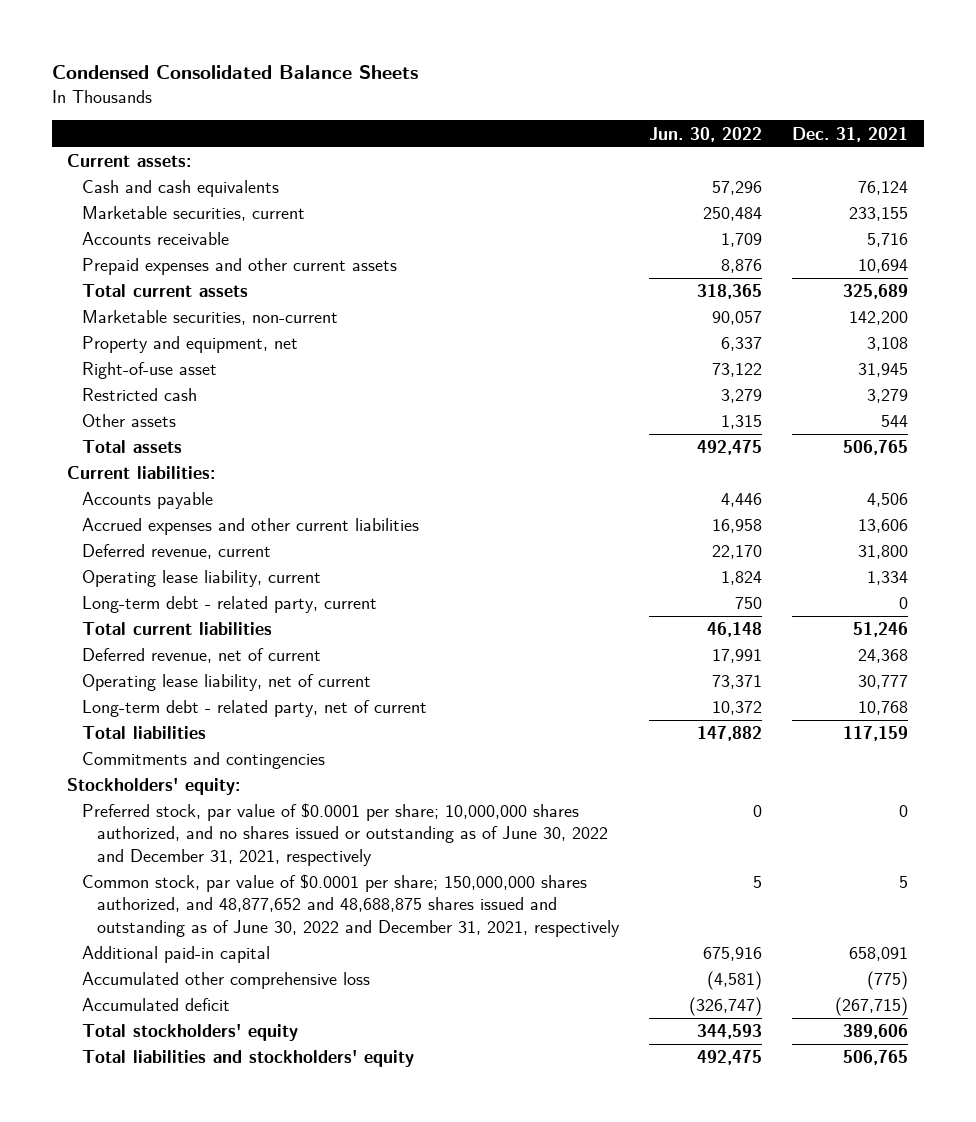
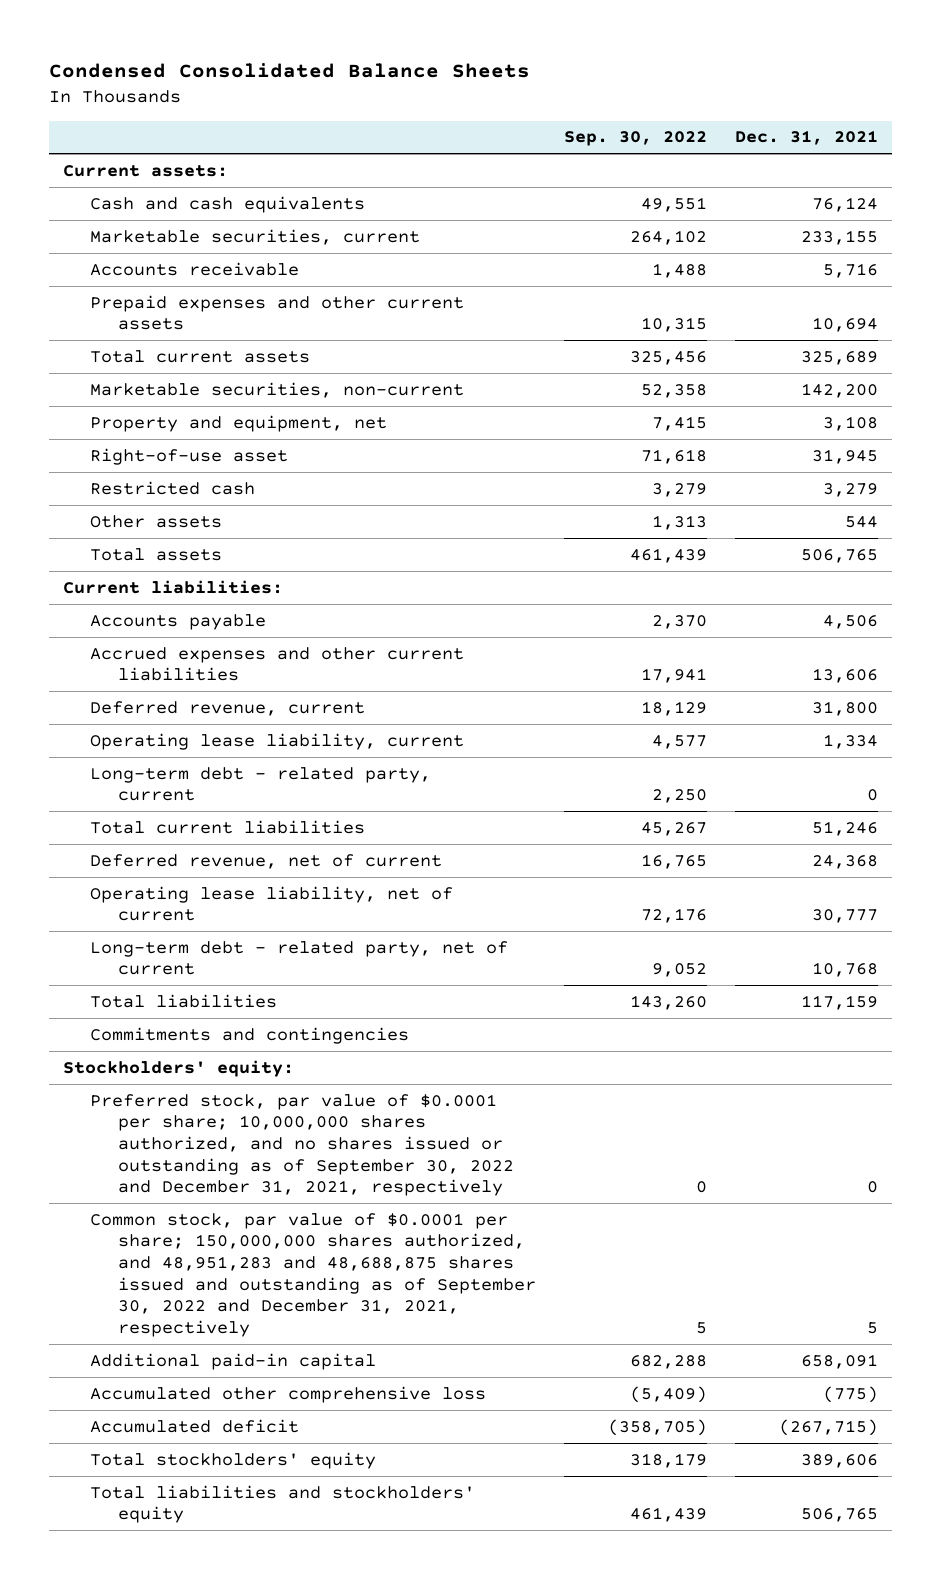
- | Jun. 30, 2022 | Dec. 31, 2021
+ | Sep. 30, 2022 | Dec. 31, 2021
- Preferred stock, par value of $0.0001 per share; 10,000,000 shares authorized, and no shares issued or outstanding as of June 30, 2022 and December 31, 2021, respectively | 0 | 0
- Common stock, par value of $0.0001 per share; 150,000,000 shares authorized, and 48,877,652 and 48,688,875 shares issued and outstanding as of June 30, 2022 and December 31, 2021, respectively | 5 | 5
+ Preferred stock, par value of $0.0001 per share; 10,000,000 shares authorized, and no shares issued or outstanding as of September 30, 2022 and December 31, 2021, respectively | 0 | 0
+ Common stock, par value of $0.0001 per share; 150,000,000 shares authorized, and 48,951,283 and 48,688,875 shares issued and outstanding as of September 30, 2022 and December 31, 2021, respectively | 5 | 5

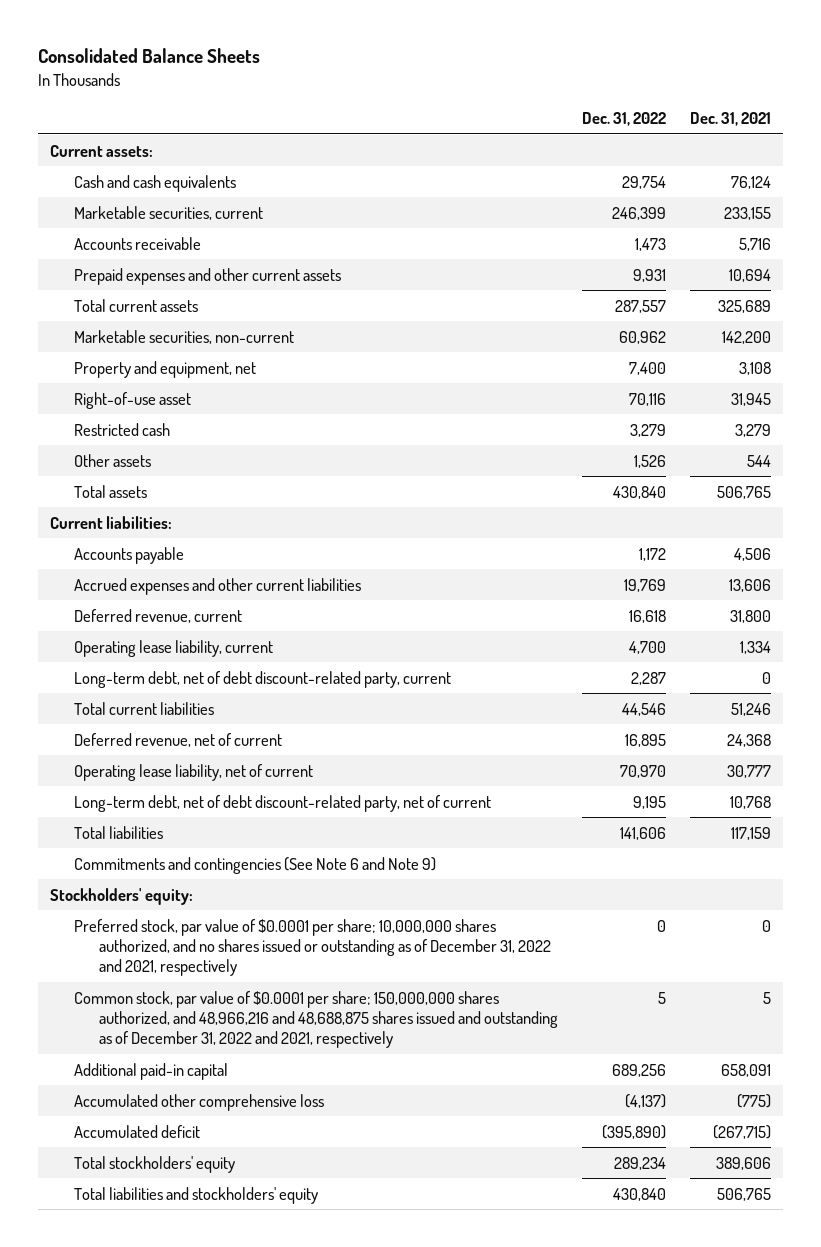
- Condensed Consolidated Balance Sheets
+ Consolidated Balance Sheets
- | Sep. 30, 2022 | Dec. 31, 2021
+ | Dec. 31, 2022 | Dec. 31, 2021
- Long-term debt - related party, current | 2,250 | 0
+ Long-term debt, net of debt discount-related party, current | 2,287 | 0
- Long-term debt - related party, net of current | 9,052 | 10,768
+ Long-term debt, net of debt discount-related party, net of current | 9,195 | 10,768
- Commitments and contingencies
+ Commitments and contingencies (See Note 6 and Note 9)
- Preferred stock, par value of $0.0001 per share; 10,000,000 shares authorized, and no shares issued or outstanding as of September 30, 2022 and December 31, 2021, respectively | 0 | 0
- Common stock, par value of $0.0001 per share; 150,000,000 shares authorized, and 48,951,283 and 48,688,875 shares issued and outstanding as of September 30, 2022 and December 31, 2021, respectively | 5 | 5
+ Preferred stock, par value of $0.0001 per share; 10,000,000 shares authorized, and no shares issued or outstanding as of December 31, 2022 and 2021, respectively | 0 | 0
+ Common stock, par value of $0.0001 per share; 150,000,000 shares authorized, and 48,966,216 and 48,688,875 shares issued and outstanding as of December 31, 2022 and 2021, respectively | 5 | 5

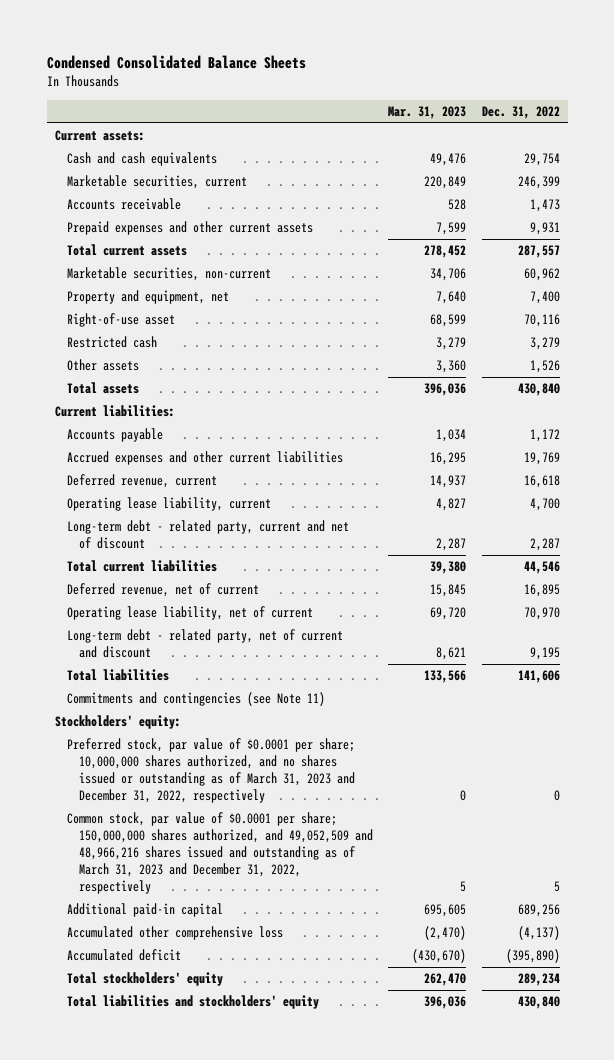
- Consolidated Balance Sheets
+ Condensed Consolidated Balance Sheets
- | Dec. 31, 2022 | Dec. 31, 2021
+ | Mar. 31, 2023 | Dec. 31, 2022
- Long-term debt, net of debt discount-related party, current | 2,287 | 0
+ Long-term debt - related party, current and net of discount | 2,287 | 2,287
- Long-term debt, net of debt discount-related party, net of current | 9,195 | 10,768
+ Long-term debt - related party, net of current and discount | 8,621 | 9,195
- Commitments and contingencies (See Note 6 and Note 9)
+ Commitments and contingencies (see Note 11)
- Preferred stock, par value of $0.0001 per share; 10,000,000 shares authorized, and no shares issued or outstanding as of December 31, 2022 and 2021, respectively | 0 | 0
- Common stock, par value of $0.0001 per share; 150,000,000 shares authorized, and 48,966,216 and 48,688,875 shares issued and outstanding as of December 31, 2022 and 2021, respectively | 5 | 5
+ Preferred stock, par value of $0.0001 per share; 10,000,000 shares authorized, and no shares issued or outstanding as of March 31, 2023 and December 31, 2022, respectively | 0 | 0
+ Common stock, par value of $0.0001 per share; 150,000,000 shares authorized, and 49,052,509 and 48,966,216 shares issued and outstanding as of March 31, 2023 and December 31, 2022, respectively | 5 | 5

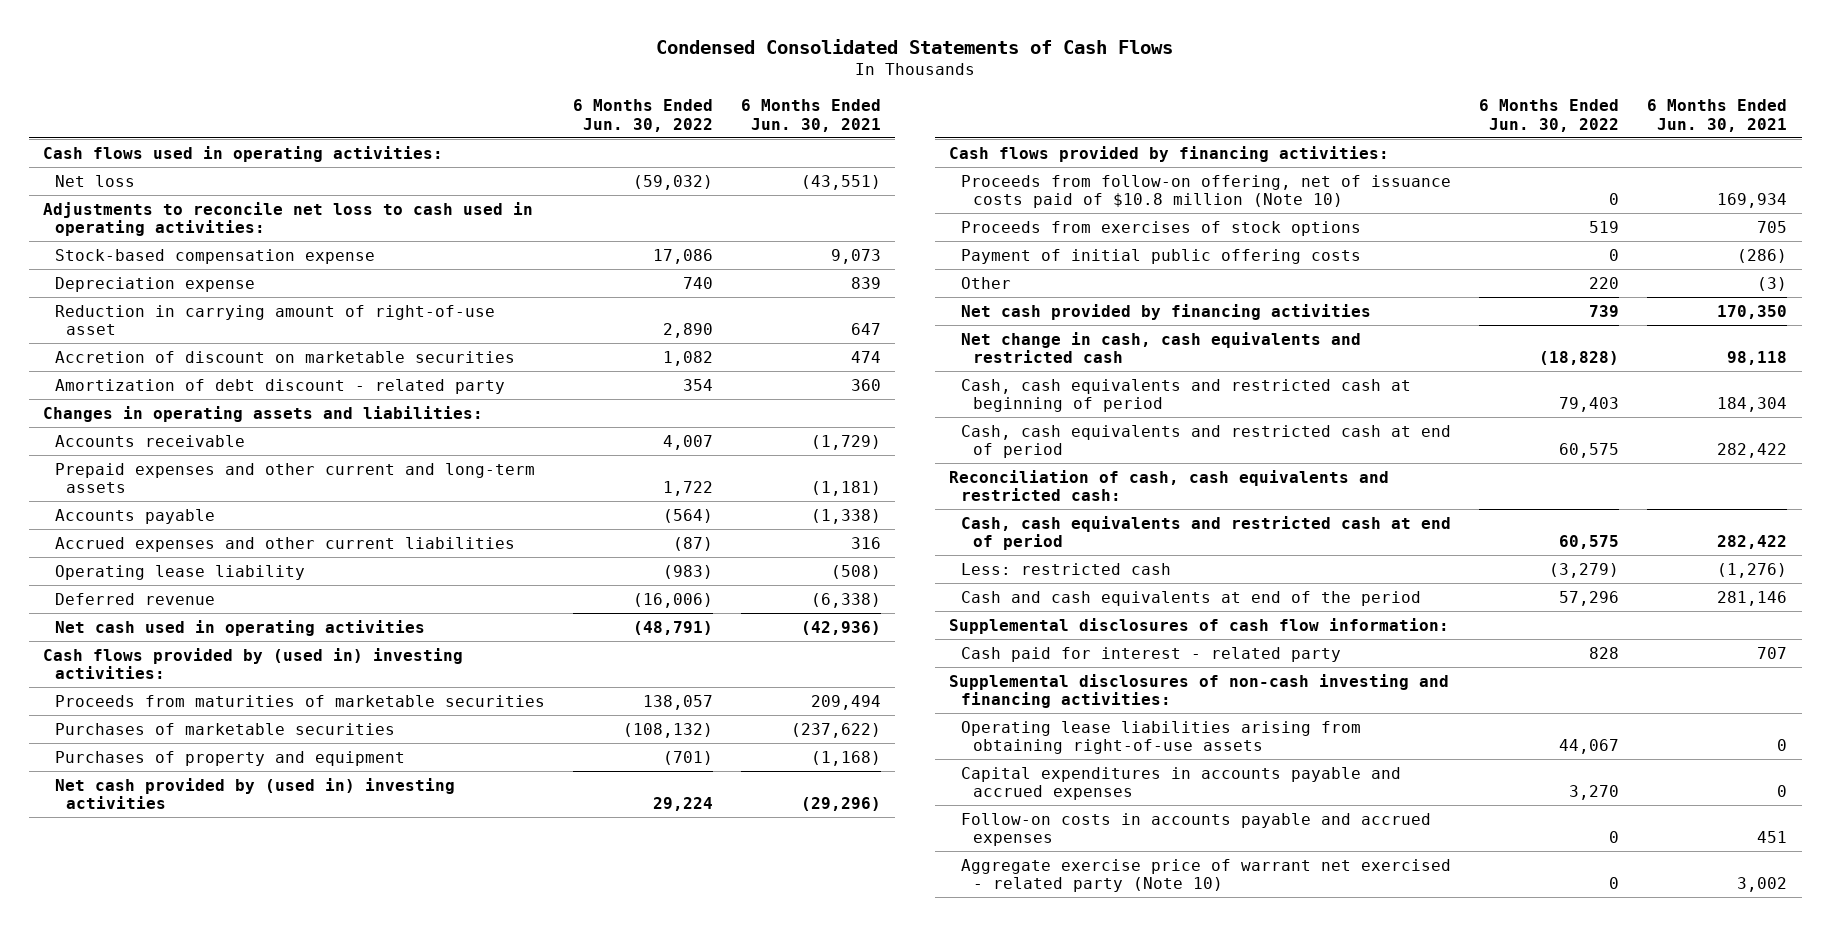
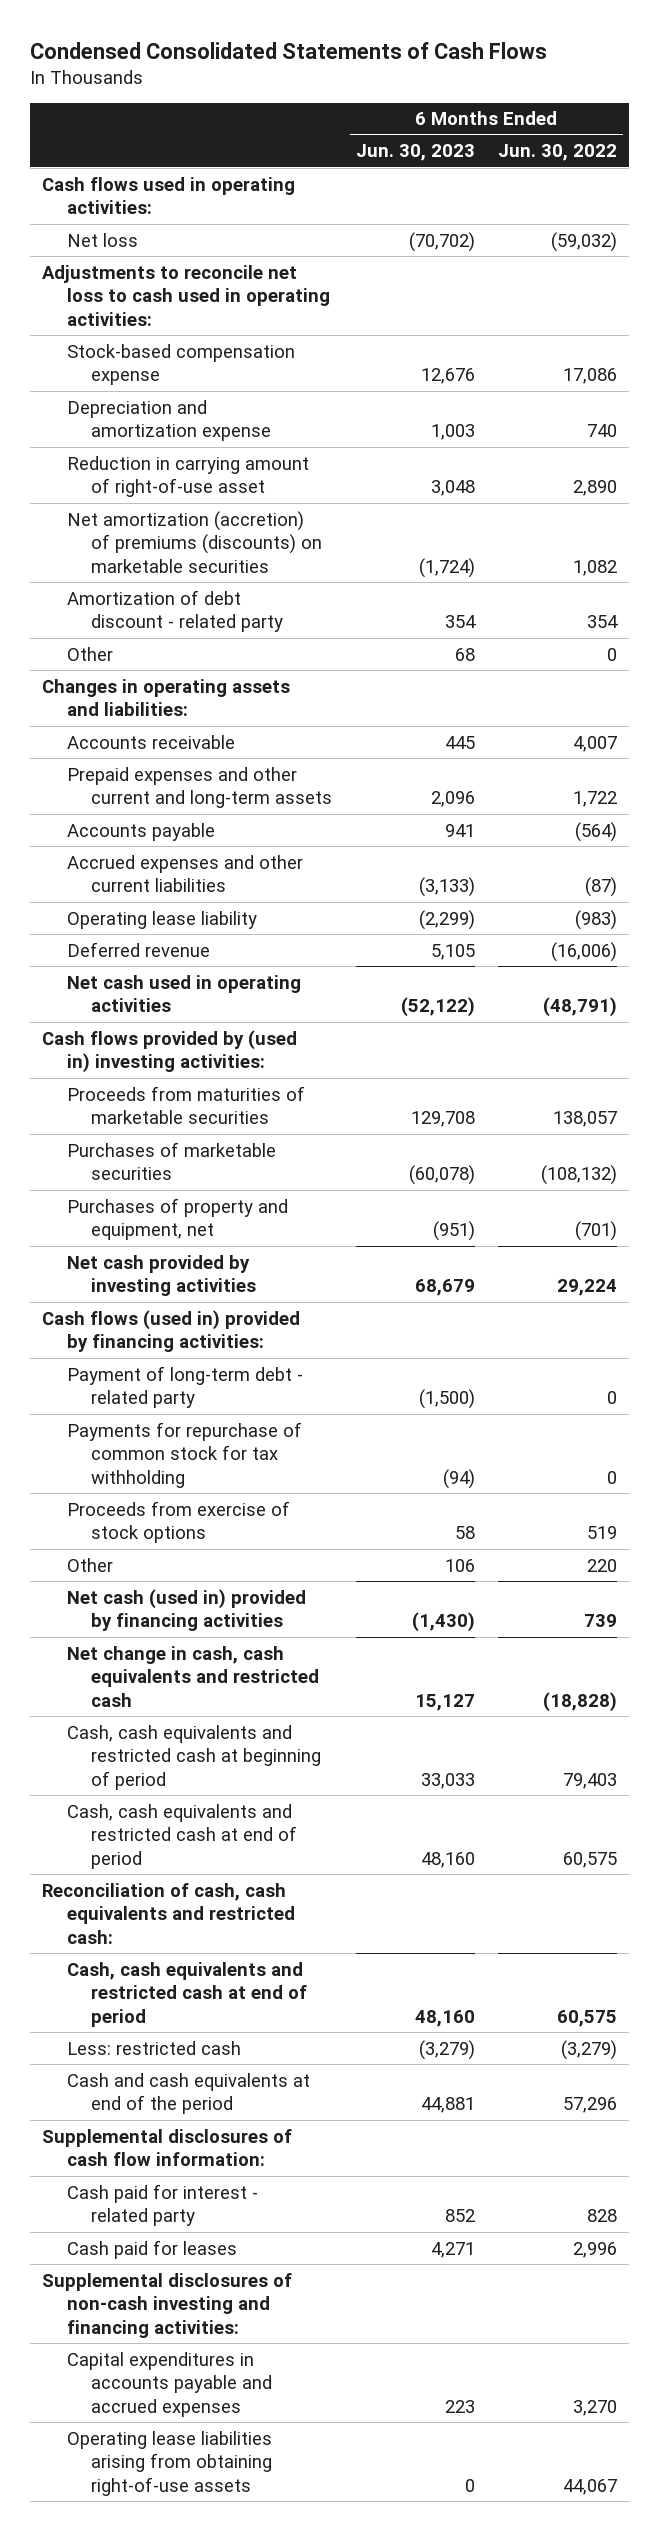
- | 6 Months Ended Jun. 30, 2022 | 6 Months Ended Jun. 30, 2021
+ | 6 Months Ended Jun. 30, 2023 | 6 Months Ended Jun. 30, 2022
- Depreciation expense | 740 | 839
+ Depreciation and amortization expense | 1,003 | 740
- Accretion of discount on marketable securities | 1,082 | 474
+ Net amortization (accretion) of premiums (discounts) on marketable securities | (1,724) | 1,082
+ Other | 68 | 0
- Purchases of property and equipment | (701) | (1,168)
- Net cash provided by (used in) investing activities | 29,224 | (29,296)
- Cash flows provided by financing activities:
- Proceeds from follow-on offering, net of issuance costs paid of $10.8 million (Note 10) | 0 | 169,934
- Proceeds from exercises of stock options | 519 | 705
- Payment of initial public offering costs | 0 | (286)
+ Purchases of property and equipment, net | (951) | (701)
+ Net cash provided by investing activities | 68,679 | 29,224
+ Cash flows (used in) provided by financing activities:
+ Payment of long-term debt - related party | (1,500) | 0
+ Payments for repurchase of common stock for tax withholding | (94) | 0
+ Proceeds from exercise of stock options | 58 | 519
- Net cash provided by financing activities | 739 | 170,350
+ Net cash (used in) provided by financing activities | (1,430) | 739
+ Cash paid for leases | 4,271 | 2,996
- Follow-on costs in accounts payable and accrued expenses | 0 | 451
- Aggregate exercise price of warrant net exercised - related party (Note 10) | 0 | 3,002
moved down: Operating lease liabilities arising from obtaining right-of-use assets | 0 | 44,067

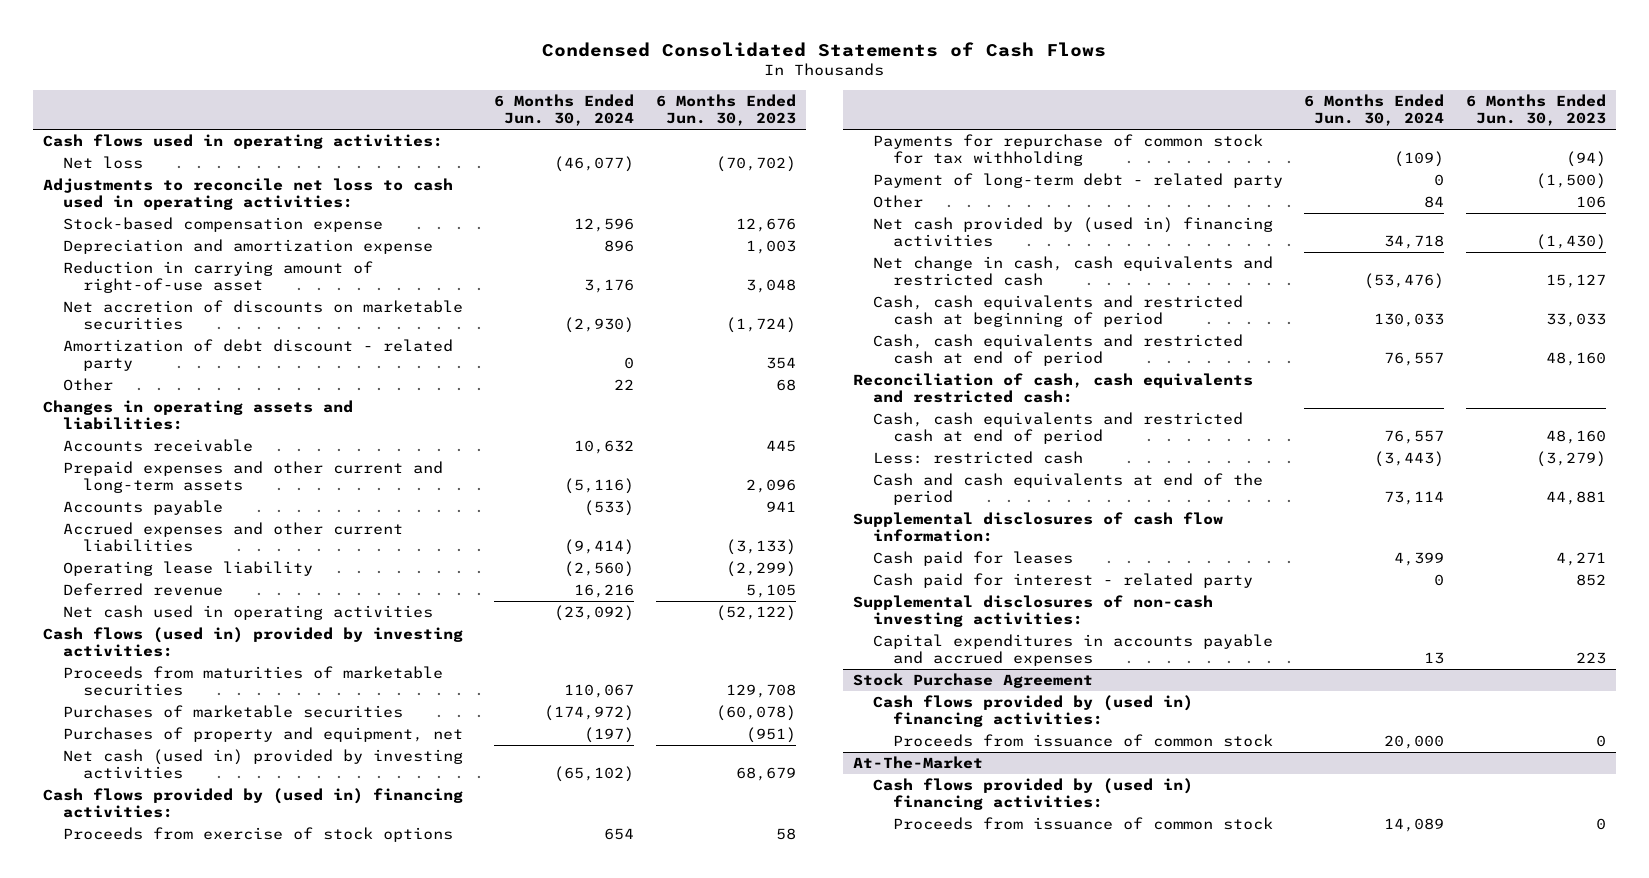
- | 6 Months Ended Jun. 30, 2023 | 6 Months Ended Jun. 30, 2022
+ | 6 Months Ended Jun. 30, 2024 | 6 Months Ended Jun. 30, 2023
- Net amortization (accretion) of premiums (discounts) on marketable securities | (1,724) | 1,082
+ Net accretion of discounts on marketable securities | (2,930) | (1,724)
- Cash flows provided by (used in) investing activities:
+ Cash flows (used in) provided by investing activities:
- Net cash provided by investing activities | 68,679 | 29,224
- Cash flows (used in) provided by financing activities:
+ Net cash (used in) provided by investing activities | (65,102) | 68,679
+ Cash flows provided by (used in) financing activities:
moved down: Payments for repurchase of common stock for tax withholding | (109) | (94)
moved down: Payment of long-term debt - related party | 0 | (1,500)
- Net cash (used in) provided by financing activities | (1,430) | 739
+ Net cash provided by (used in) financing activities | 34,718 | (1,430)
- Supplemental disclosures of non-cash investing and financing activities:
moved down: Cash paid for interest - related party | 0 | 852
+ Supplemental disclosures of non-cash investing activities:
- Operating lease liabilities arising from obtaining right-of-use assets | 0 | 44,067
+ Stock Purchase Agreement
+ Cash flows provided by (used in) financing activities:
+ Proceeds from issuance of common stock | 20,000 | 0
+ At-The-Market
+ Cash flows provided by (used in) financing activities:
+ Proceeds from issuance of common stock | 14,089 | 0

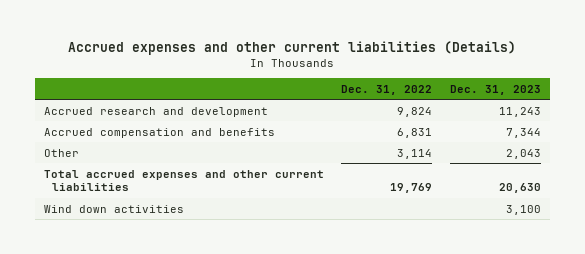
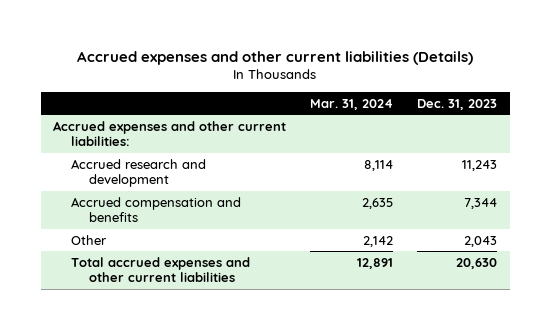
- | Dec. 31, 2022 | Dec. 31, 2023
+ | Mar. 31, 2024 | Dec. 31, 2023
+ Accrued expenses and other current liabilities:
- Wind down activities | | 3,100

